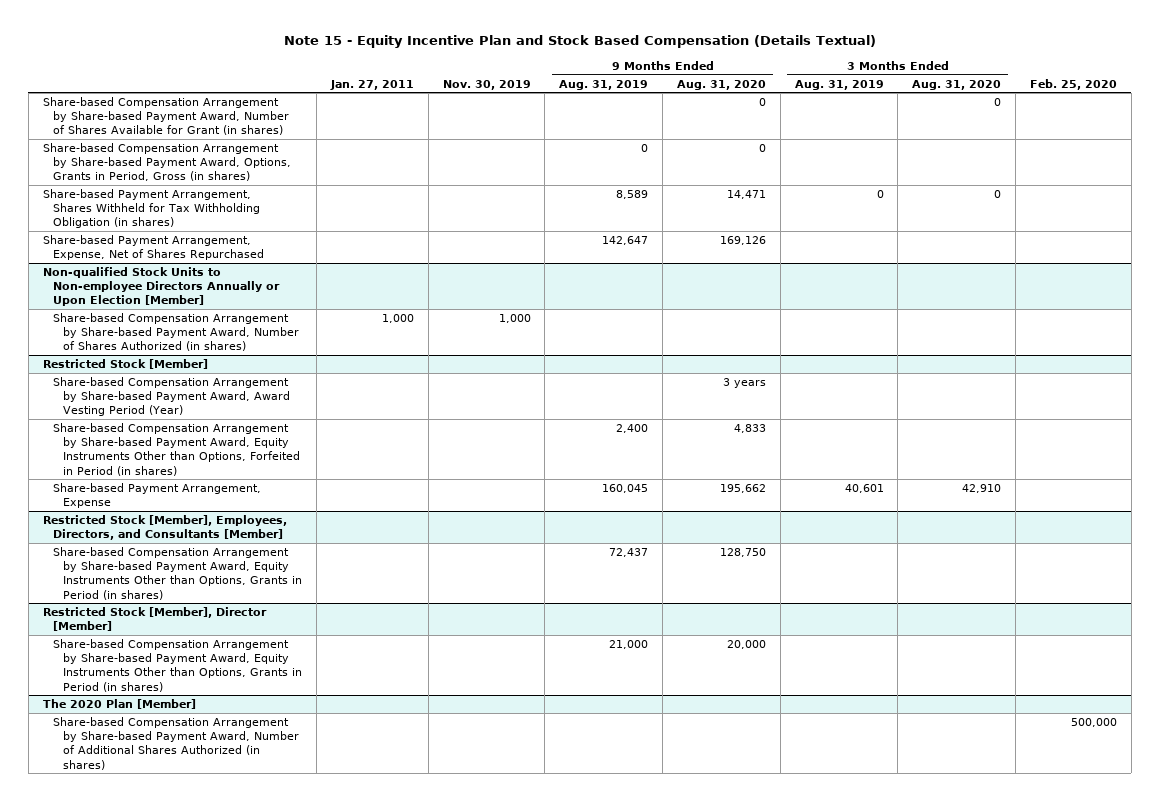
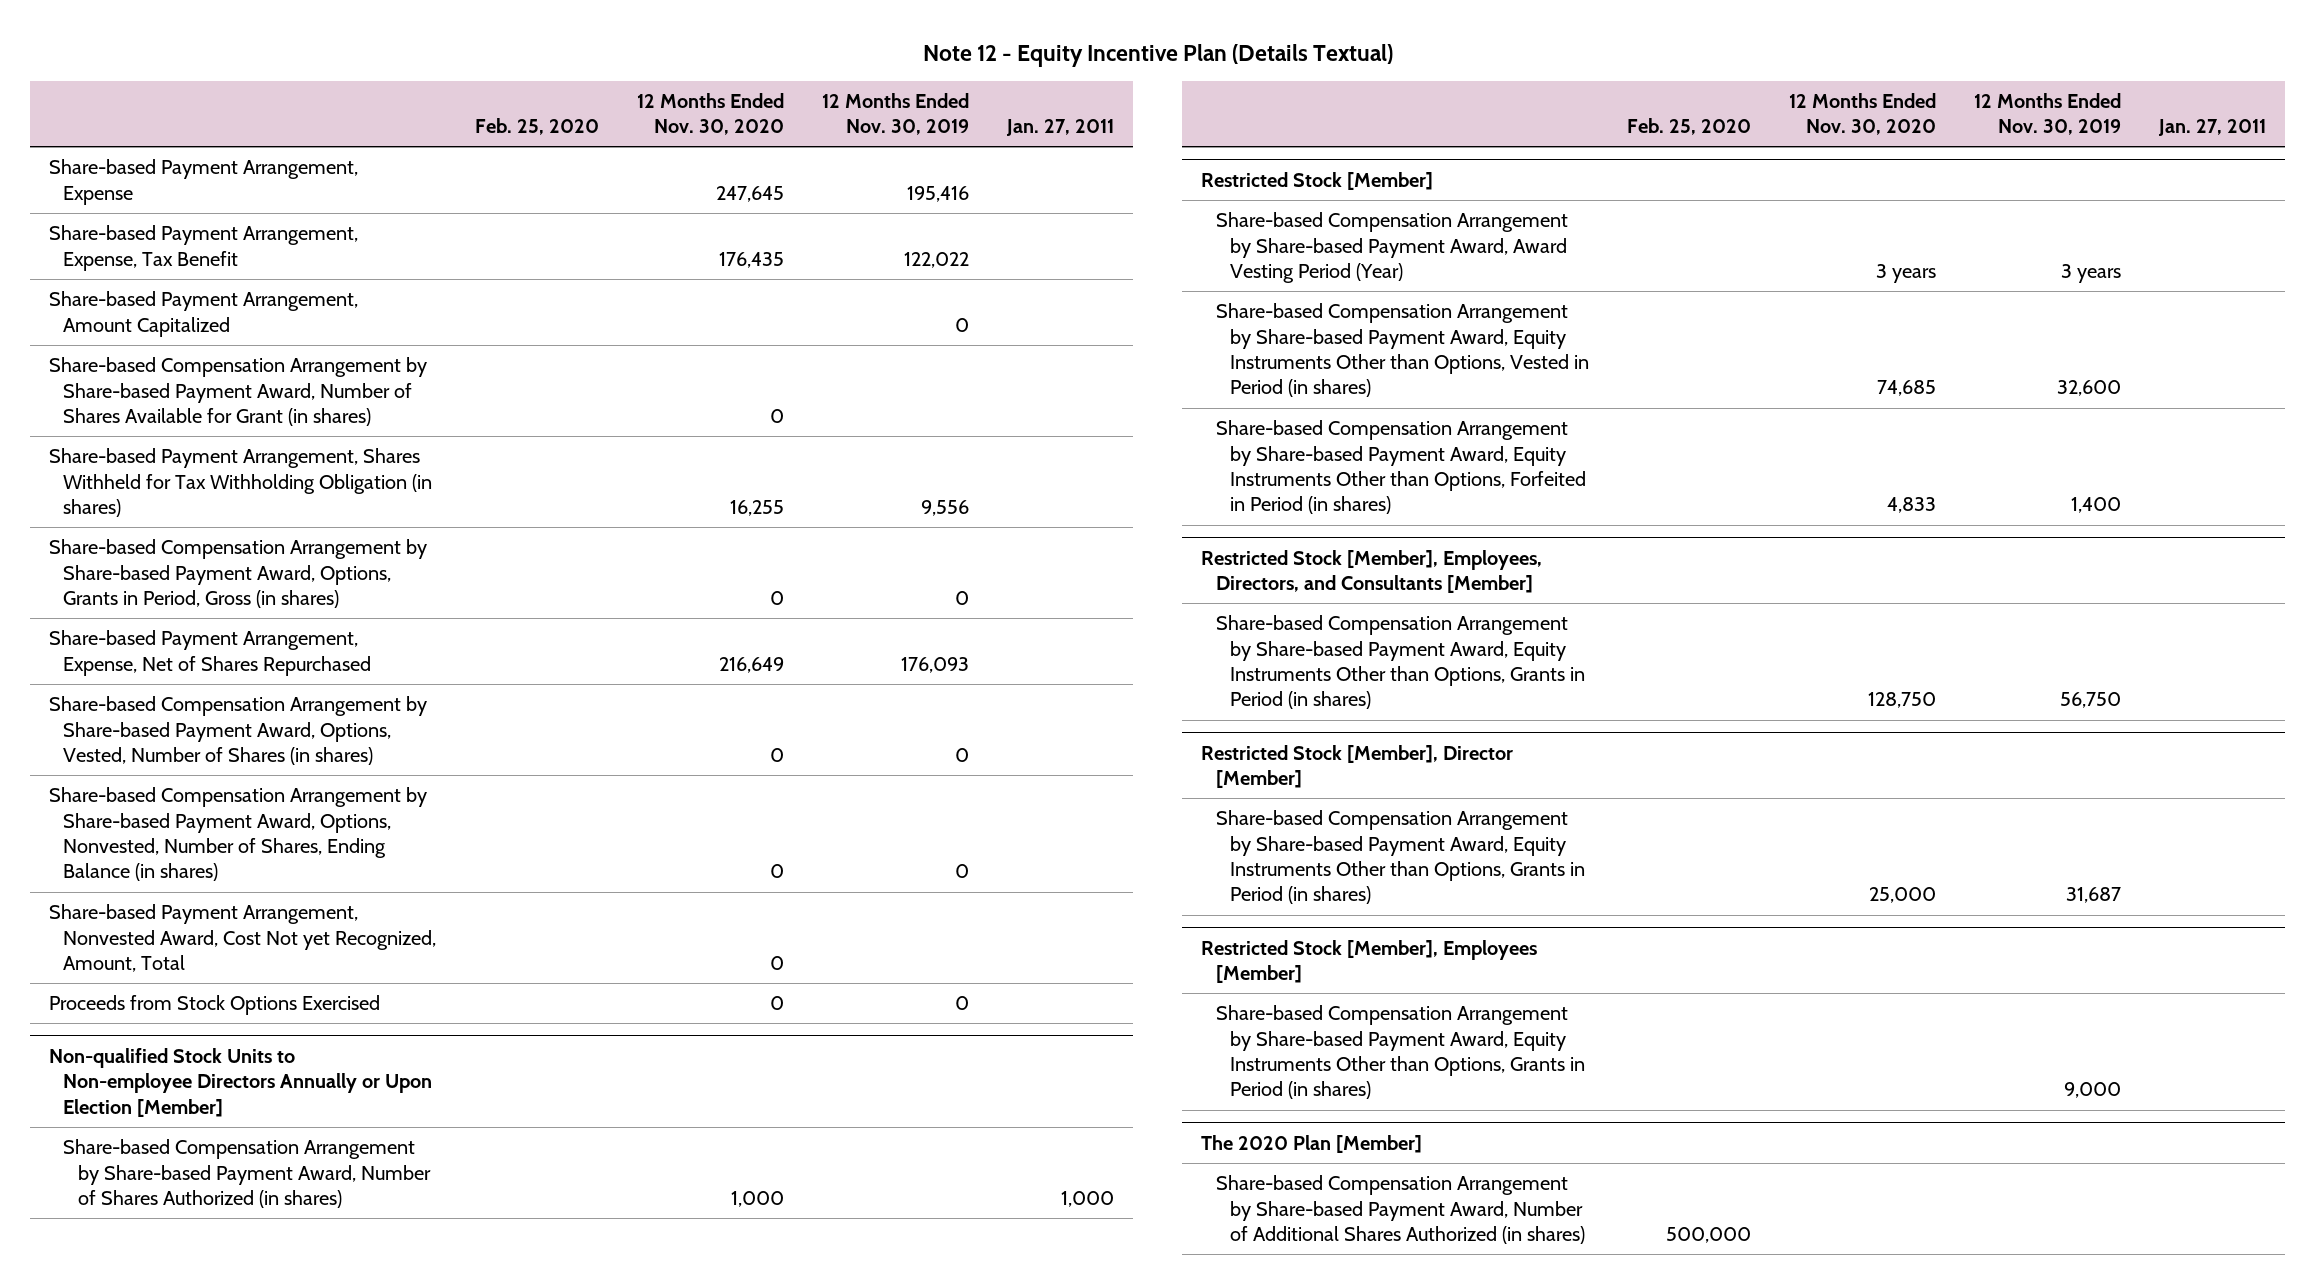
- Note 15 - Equity Incentive Plan and Stock Based Compensation (Details Textual)
+ Note 12 - Equity Incentive Plan (Details Textual)
- | Jan. 27, 2011 | Nov. 30, 2019 | 9 Months Ended Aug. 31, 2019 | 9 Months Ended Aug. 31, 2020 | 3 Months Ended Aug. 31, 2019 | 3 Months Ended Aug. 31, 2020 | Feb. 25, 2020
+ | Feb. 25, 2020 | 12 Months Ended Nov. 30, 2020 | 12 Months Ended Nov. 30, 2019 | Jan. 27, 2011
+ Share-based Payment Arrangement, Expense | | 247,645 | 195,416 |
+ Share-based Payment Arrangement, Expense, Tax Benefit | | 176,435 | 122,022 |
+ Share-based Payment Arrangement, Amount Capitalized | | | 0 |
moved down: Share-based Compensation Arrangement by Share-based Payment Award, Options, Grants in Period, Gross (in shares) | | 0 | 0 |
+ Share-based Compensation Arrangement by Share-based Payment Award, Options, Vested, Number of Shares (in shares) | | 0 | 0 |
+ Share-based Compensation Arrangement by Share-based Payment Award, Options, Nonvested, Number of Shares, Ending Balance (in shares) | | 0 | 0 |
+ Share-based Payment Arrangement, Nonvested Award, Cost Not yet Recognized, Amount, Total | | 0 | |
+ Proceeds from Stock Options Exercised | | 0 | 0 |
@ Restricted Stock [Member]
+ Share-based Compensation Arrangement by Share-based Payment Award, Equity Instruments Other than Options, Vested in Period (in shares) | | 74,685 | 32,600 |
- Share-based Payment Arrangement, Expense | | | 160,045 | 195,662 | 40,601 | 42,910 |
+ Restricted Stock [Member], Employees [Member]
+ Share-based Compensation Arrangement by Share-based Payment Award, Equity Instruments Other than Options, Grants in Period (in shares) | | | 9,000 |

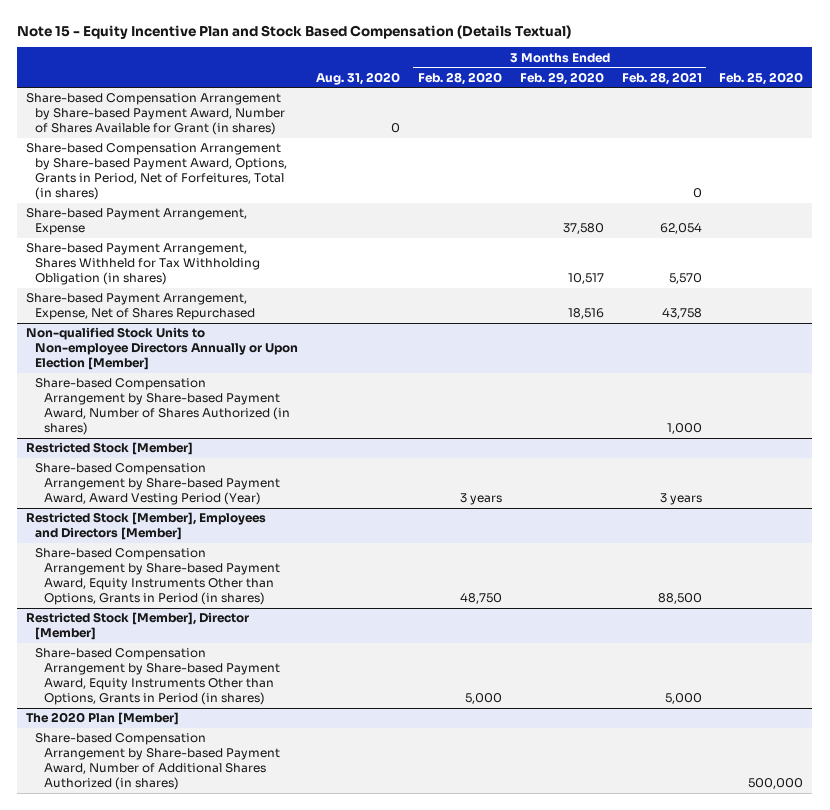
- Note 12 - Equity Incentive Plan (Details Textual)
+ Note 15 - Equity Incentive Plan and Stock Based Compensation (Details Textual)
- | Feb. 25, 2020 | 12 Months Ended Nov. 30, 2020 | 12 Months Ended Nov. 30, 2019 | Jan. 27, 2011
+ | Aug. 31, 2020 | 3 Months Ended Feb. 28, 2020 | 3 Months Ended Feb. 29, 2020 | 3 Months Ended Feb. 28, 2021 | Feb. 25, 2020
- Share-based Payment Arrangement, Expense, Tax Benefit | | 176,435 | 122,022 |
- Share-based Payment Arrangement, Amount Capitalized | | | 0 |
+ Share-based Compensation Arrangement by Share-based Payment Award, Options, Grants in Period, Net of Forfeitures, Total (in shares) | | | | 0 |
moved down: Share-based Payment Arrangement, Expense | | | 37,580 | 62,054 |
- Share-based Compensation Arrangement by Share-based Payment Award, Options, Grants in Period, Gross (in shares) | | 0 | 0 |
- Share-based Compensation Arrangement by Share-based Payment Award, Options, Vested, Number of Shares (in shares) | | 0 | 0 |
- Share-based Compensation Arrangement by Share-based Payment Award, Options, Nonvested, Number of Shares, Ending Balance (in shares) | | 0 | 0 |
- Share-based Payment Arrangement, Nonvested Award, Cost Not yet Recognized, Amount, Total | | 0 | |
- Proceeds from Stock Options Exercised | | 0 | 0 |
@ Restricted Stock [Member]
- Share-based Compensation Arrangement by Share-based Payment Award, Equity Instruments Other than Options, Vested in Period (in shares) | | 74,685 | 32,600 |
- Share-based Compensation Arrangement by Share-based Payment Award, Equity Instruments Other than Options, Forfeited in Period (in shares) | | 4,833 | 1,400 |
- Restricted Stock [Member], Employees, Directors, and Consultants [Member]
+ Restricted Stock [Member], Employees and Directors [Member]
- Restricted Stock [Member], Employees [Member]
- Share-based Compensation Arrangement by Share-based Payment Award, Equity Instruments Other than Options, Grants in Period (in shares) | | | 9,000 |

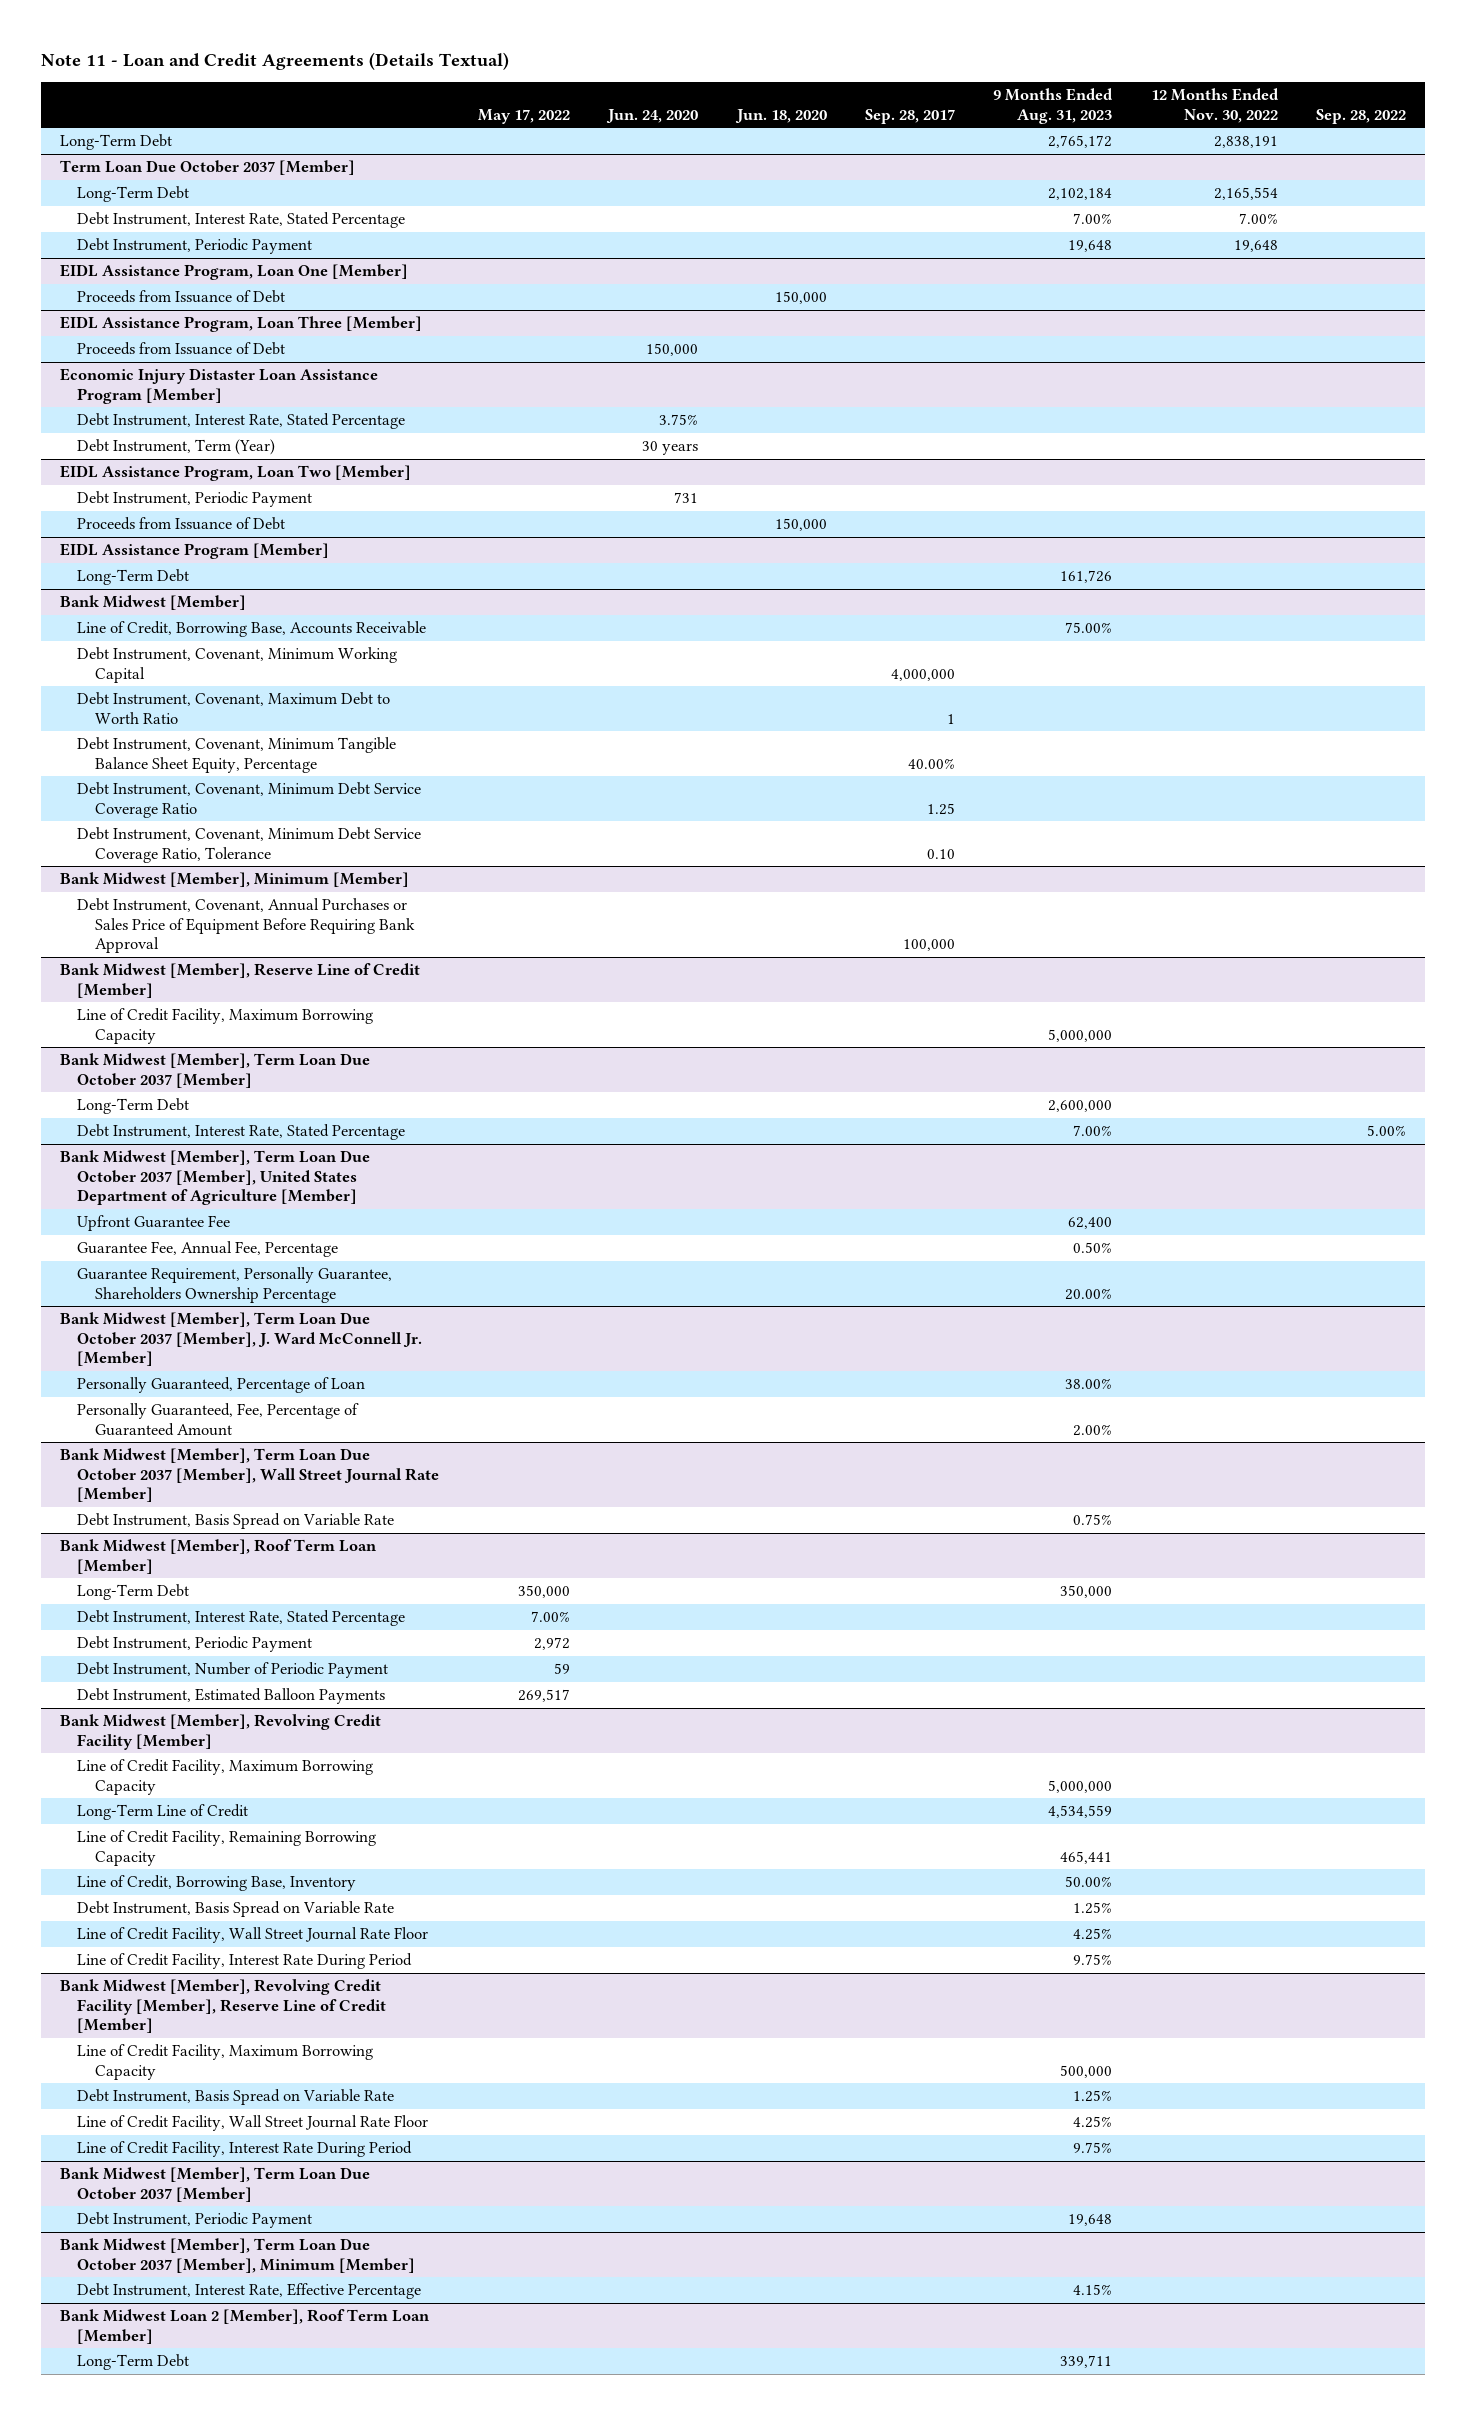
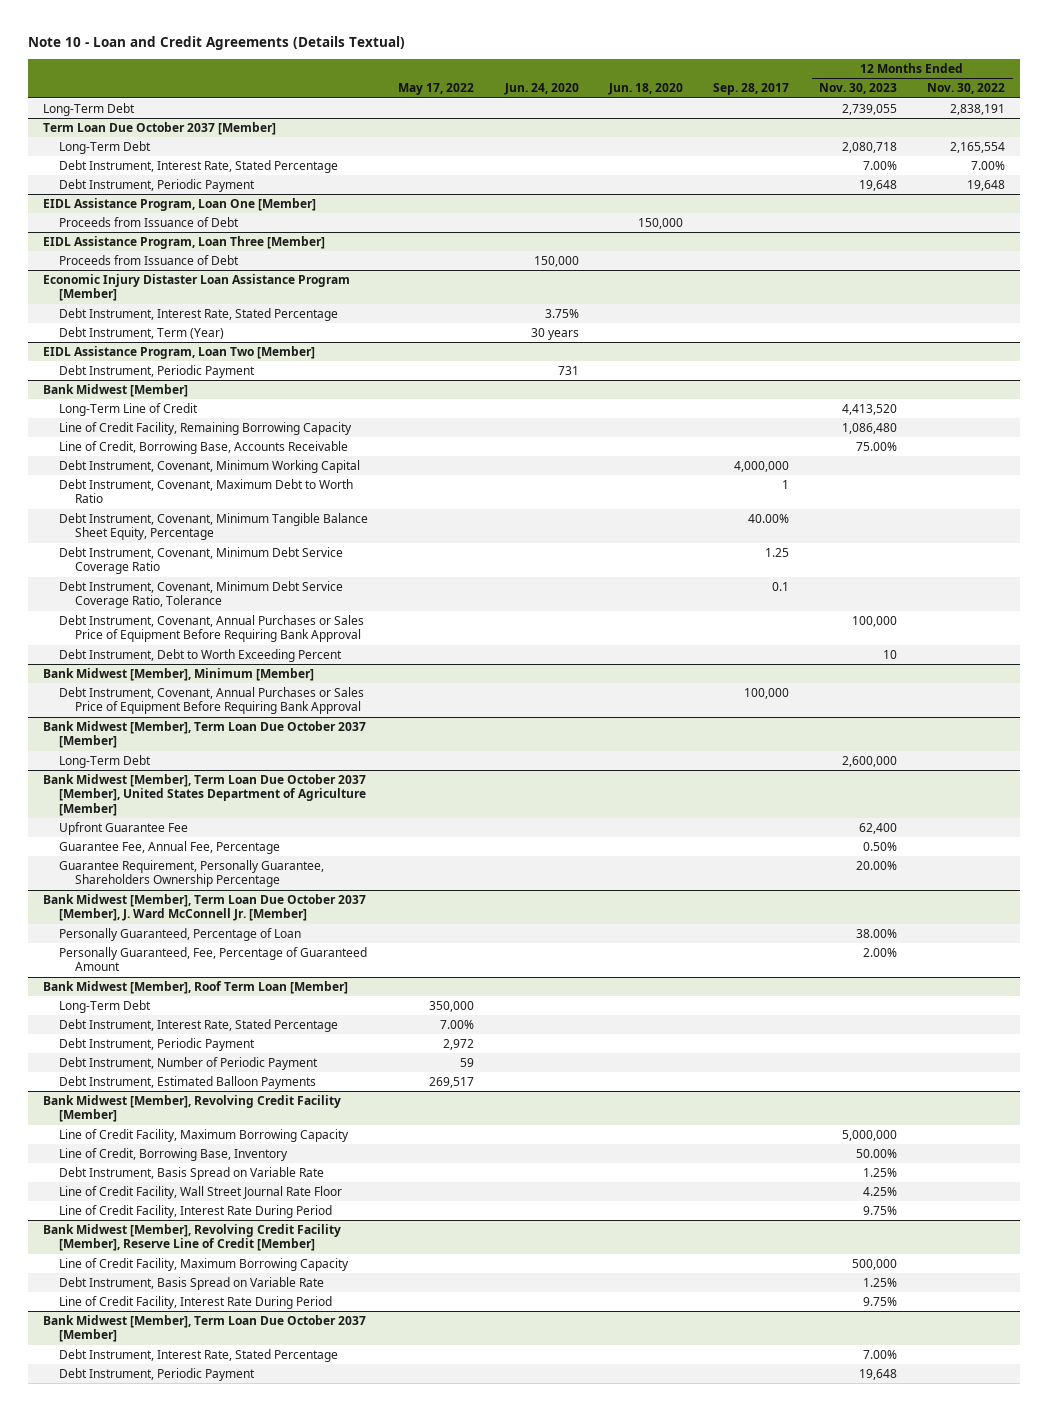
- Note 11 - Loan and Credit Agreements (Details Textual)
+ Note 10 - Loan and Credit Agreements (Details Textual)
- | May 17, 2022 | Jun. 24, 2020 | Jun. 18, 2020 | Sep. 28, 2017 | 9 Months Ended Aug. 31, 2023 | 12 Months Ended Nov. 30, 2022 | Sep. 28, 2022
+ | May 17, 2022 | Jun. 24, 2020 | Jun. 18, 2020 | Sep. 28, 2017 | 12 Months Ended Nov. 30, 2023 | 12 Months Ended Nov. 30, 2022
@ EIDL Assistance Program, Loan Two [Member]
- Proceeds from Issuance of Debt | | | 150,000 | | | |
- EIDL Assistance Program [Member]
- Long-Term Debt | | | | | 161,726 | |
@ Bank Midwest [Member]
+ Long-Term Line of Credit | | | | | 4,413,520 |
+ Line of Credit Facility, Remaining Borrowing Capacity | | | | | 1,086,480 |
- Debt Instrument, Covenant, Minimum Debt Service Coverage Ratio, Tolerance | | | | 0.10 | | |
+ Debt Instrument, Covenant, Minimum Debt Service Coverage Ratio, Tolerance | | | | 0.1 | |
+ Debt Instrument, Covenant, Annual Purchases or Sales Price of Equipment Before Requiring Bank Approval | | | | | 100,000 |
+ Debt Instrument, Debt to Worth Exceeding Percent | | | | | 10 |
- Bank Midwest [Member], Reserve Line of Credit [Member]
- Line of Credit Facility, Maximum Borrowing Capacity | | | | | 5,000,000 | |
- Bank Midwest [Member], Term Loan Due October 2037 [Member], Wall Street Journal Rate [Member]
- Debt Instrument, Basis Spread on Variable Rate | | | | | 0.75% | |
@ Bank Midwest [Member], Revolving Credit Facility [Member]
- Long-Term Line of Credit | | | | | 4,534,559 | |
- Line of Credit Facility, Remaining Borrowing Capacity | | | | | 465,441 | |
@ Bank Midwest [Member], Revolving Credit Facility [Member], Reserve Line of Credit [Member]
- Line of Credit Facility, Wall Street Journal Rate Floor | | | | | 4.25% | |
@ Bank Midwest [Member], Term Loan Due October 2037 [Member]
moved down: Debt Instrument, Interest Rate, Stated Percentage | | | | | 7.00% |
- Bank Midwest [Member], Term Loan Due October 2037 [Member], Minimum [Member]
- Debt Instrument, Interest Rate, Effective Percentage | | | | | 4.15% | |
- Bank Midwest Loan 2 [Member], Roof Term Loan [Member]
- Long-Term Debt | | | | | 339,711 | |

